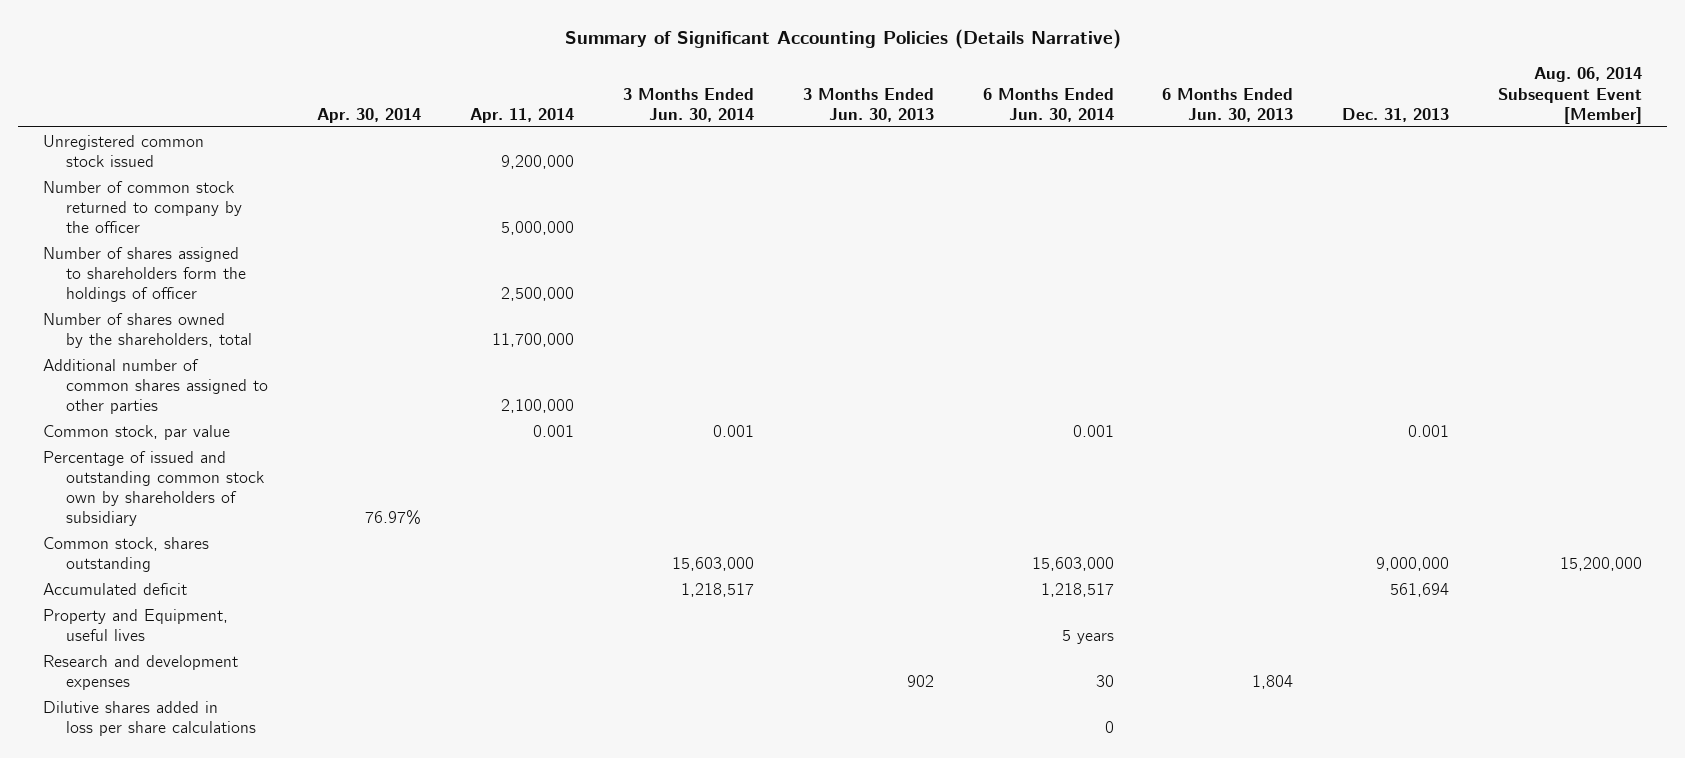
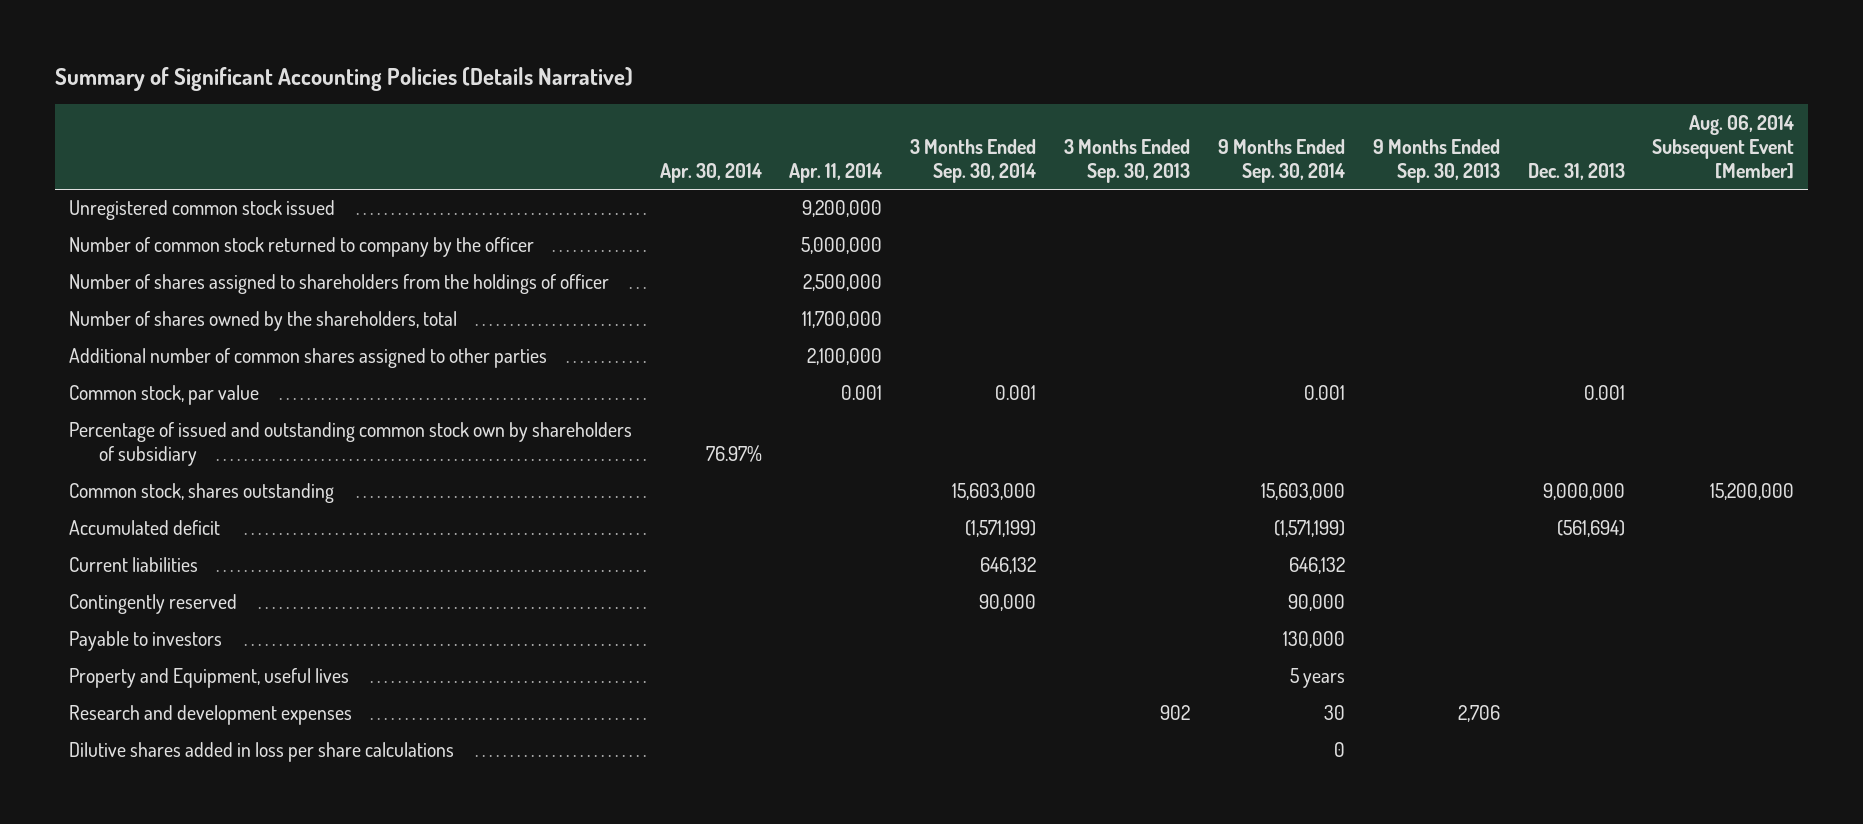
- | Apr. 30, 2014 | Apr. 11, 2014 | 3 Months Ended Jun. 30, 2014 | 3 Months Ended Jun. 30, 2013 | 6 Months Ended Jun. 30, 2014 | 6 Months Ended Jun. 30, 2013 | Dec. 31, 2013 | Aug. 06, 2014 Subsequent Event [Member]
+ | Apr. 30, 2014 | Apr. 11, 2014 | 3 Months Ended Sep. 30, 2014 | 3 Months Ended Sep. 30, 2013 | 9 Months Ended Sep. 30, 2014 | 9 Months Ended Sep. 30, 2013 | Dec. 31, 2013 | Aug. 06, 2014 Subsequent Event [Member]
- Number of shares assigned to shareholders form the holdings of officer | | 2,500,000 | | | | | |
+ Number of shares assigned to shareholders from the holdings of officer | | 2,500,000 | | | | | |
- Accumulated deficit | | | 1,218,517 | | 1,218,517 | | 561,694 |
+ Accumulated deficit | | | (1,571,199) | | (1,571,199) | | (561,694) |
+ Current liabilities | | | 646,132 | | 646,132 | | |
+ Contingently reserved | | | 90,000 | | 90,000 | | |
+ Payable to investors | | | | | 130,000 | | |

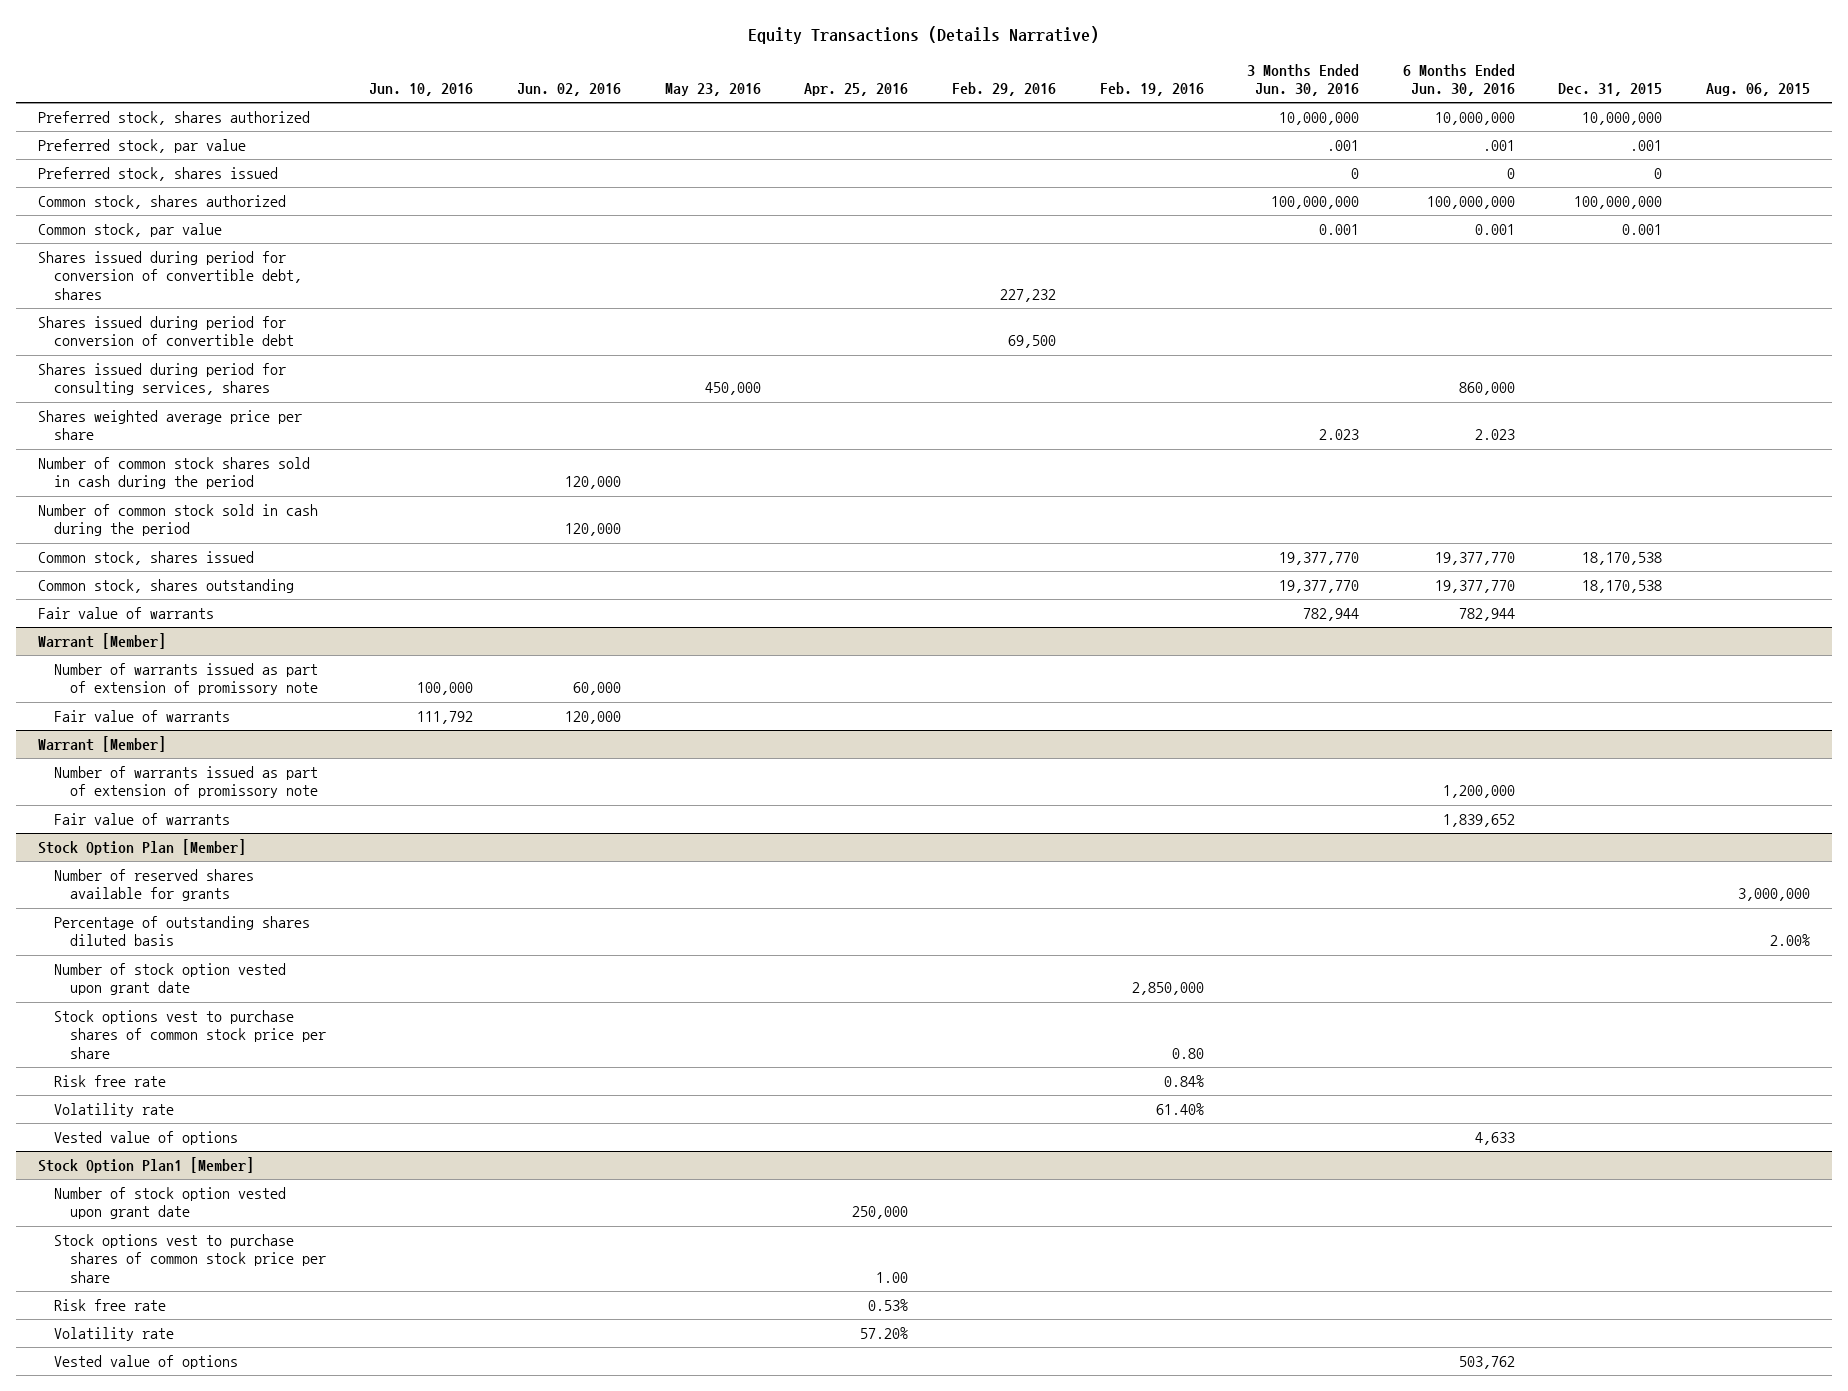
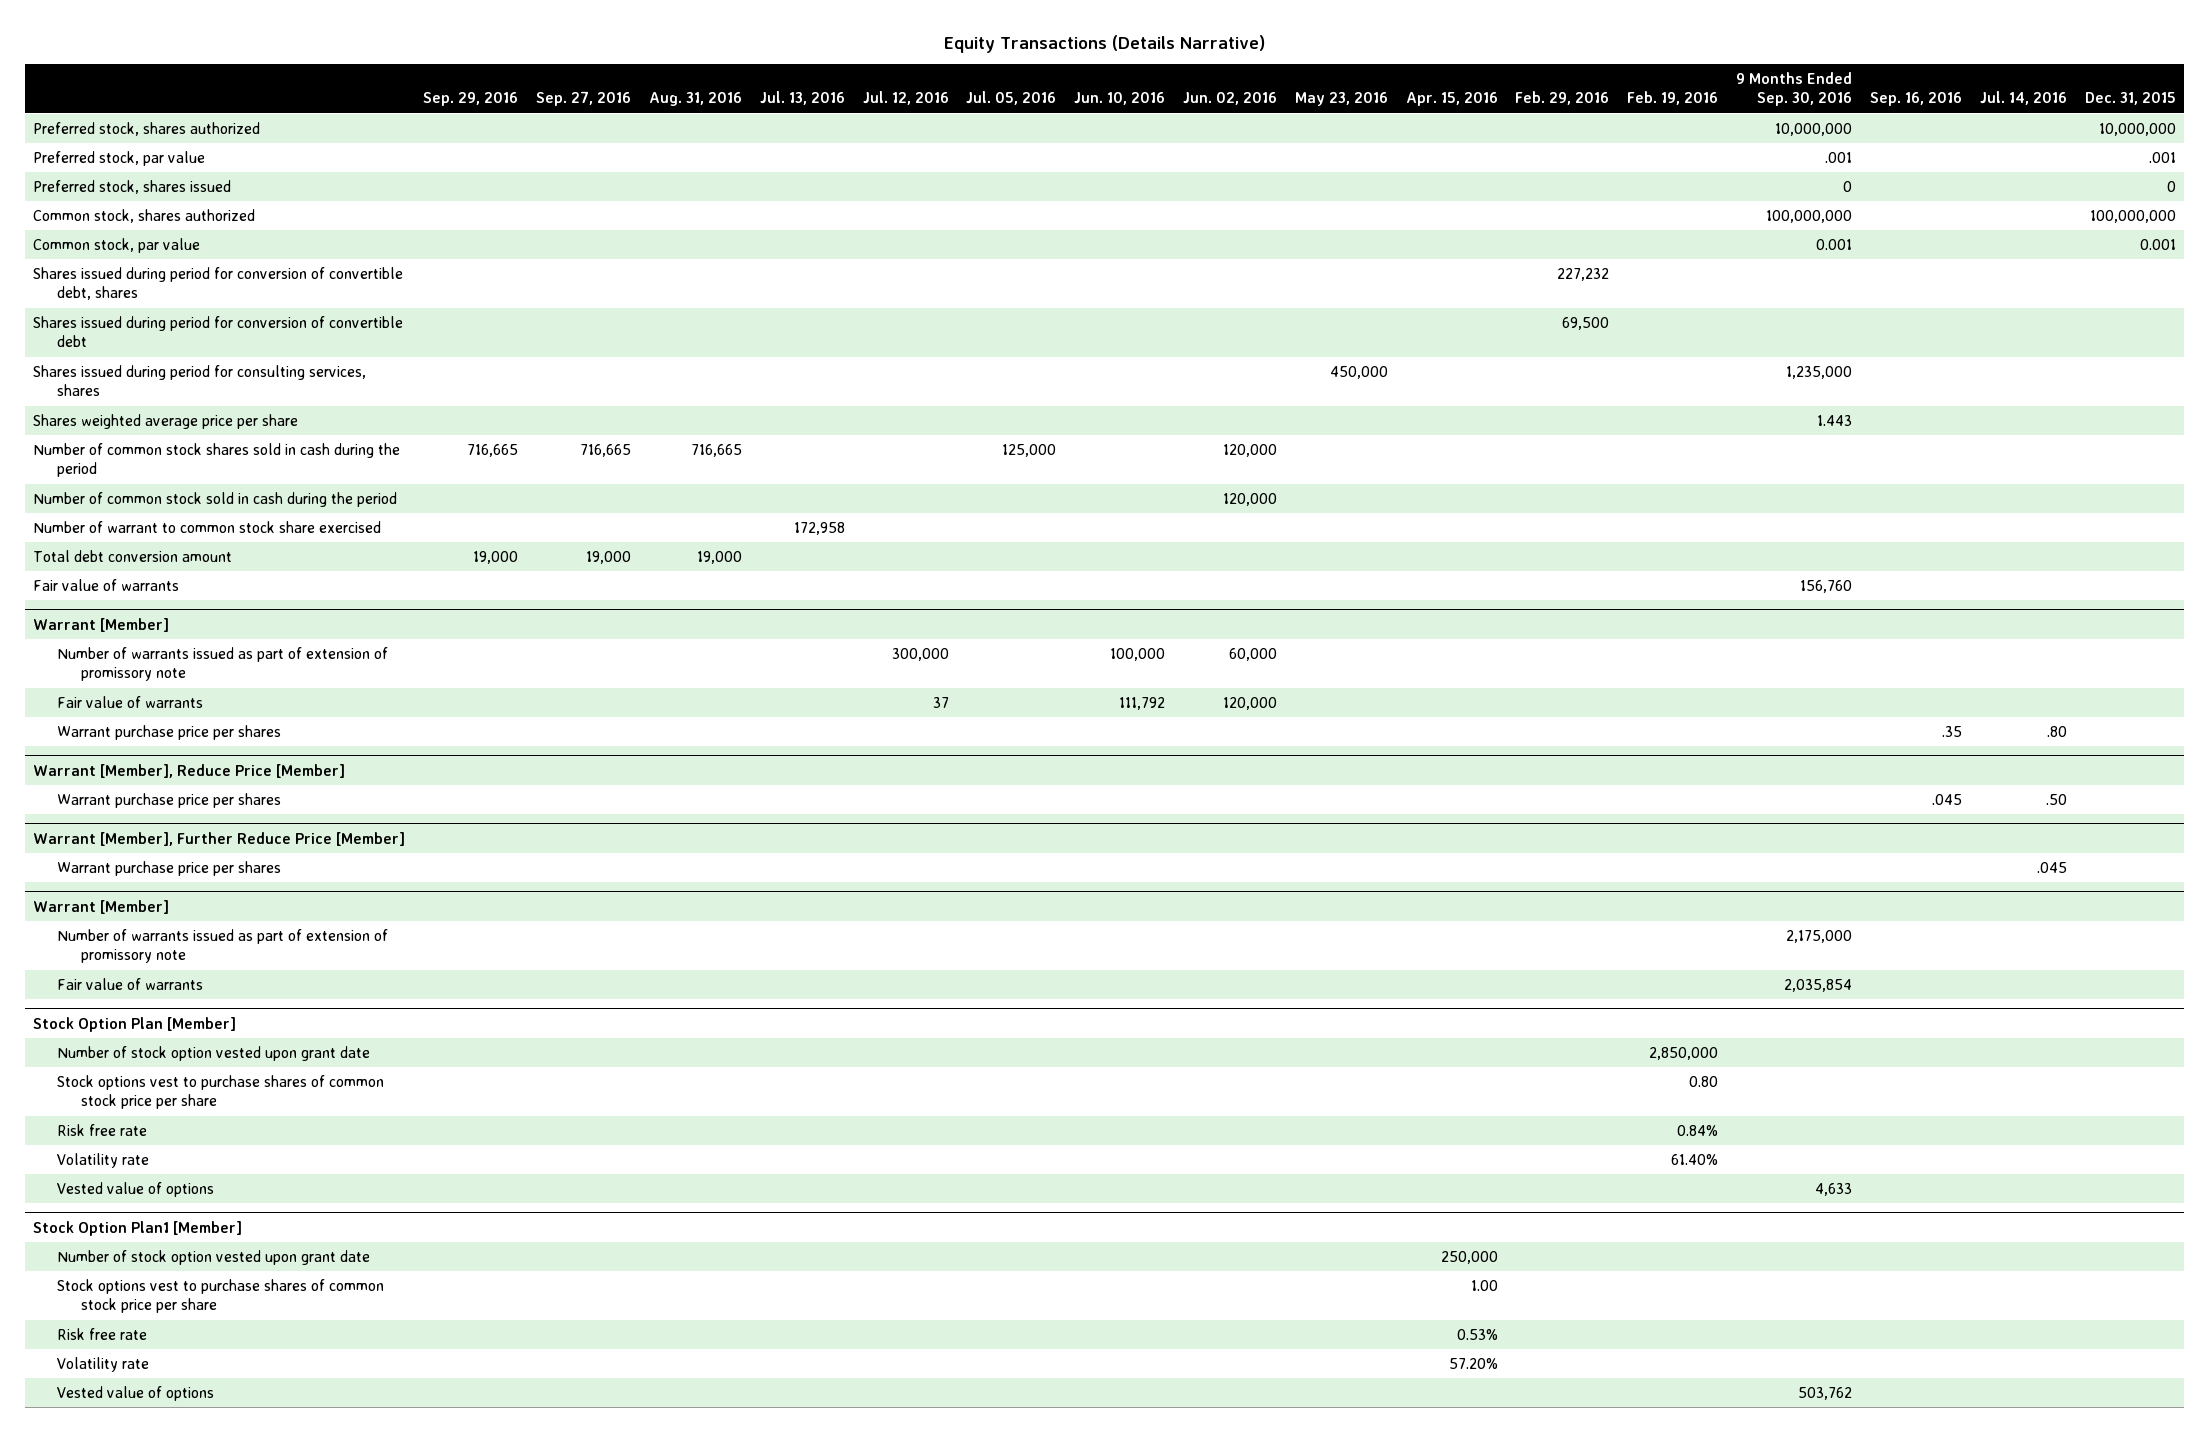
- | Jun. 10, 2016 | Jun. 02, 2016 | May 23, 2016 | Apr. 25, 2016 | Feb. 29, 2016 | Feb. 19, 2016 | 3 Months Ended Jun. 30, 2016 | 6 Months Ended Jun. 30, 2016 | Dec. 31, 2015 | Aug. 06, 2015
+ | Sep. 29, 2016 | Sep. 27, 2016 | Aug. 31, 2016 | Jul. 13, 2016 | Jul. 12, 2016 | Jul. 05, 2016 | Jun. 10, 2016 | Jun. 02, 2016 | May 23, 2016 | Apr. 15, 2016 | Feb. 29, 2016 | Feb. 19, 2016 | 9 Months Ended Sep. 30, 2016 | Sep. 16, 2016 | Jul. 14, 2016 | Dec. 31, 2015
- Common stock, shares issued | | | | | | | 19,377,770 | 19,377,770 | 18,170,538 |
- Common stock, shares outstanding | | | | | | | 19,377,770 | 19,377,770 | 18,170,538 |
+ Number of warrant to common stock share exercised | | | | 172,958 | | | | | | | | | | | |
+ Total debt conversion amount | 19,000 | 19,000 | 19,000 | | | | | | | | | | | | |
@ Warrant [Member]
+ Warrant purchase price per shares | | | | | | | | | | | | | | .35 | .80 |
+ Warrant [Member], Reduce Price [Member]
+ Warrant purchase price per shares | | | | | | | | | | | | | | .045 | .50 |
+ Warrant [Member], Further Reduce Price [Member]
+ Warrant purchase price per shares | | | | | | | | | | | | | | | .045 |
@ Stock Option Plan [Member]
- Number of reserved shares available for grants | | | | | | | | | | 3,000,000
- Percentage of outstanding shares diluted basis | | | | | | | | | | 2.00%

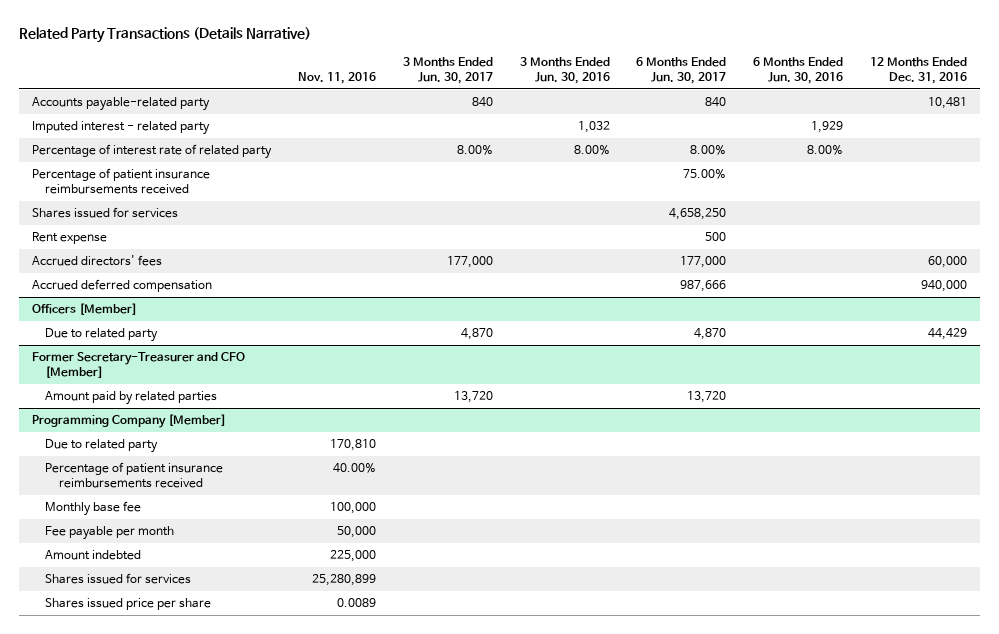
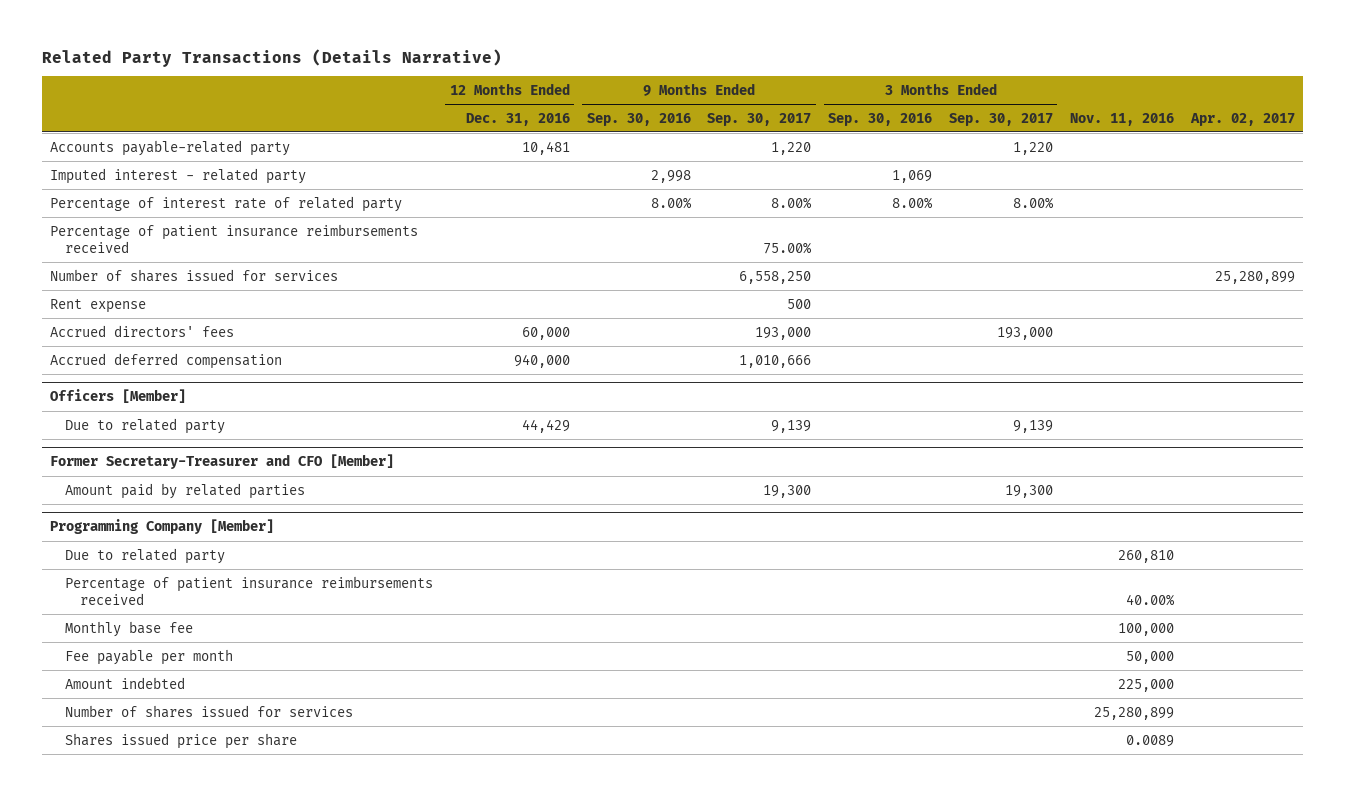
- | Nov. 11, 2016 | 3 Months Ended Jun. 30, 2017 | 3 Months Ended Jun. 30, 2016 | 6 Months Ended Jun. 30, 2017 | 6 Months Ended Jun. 30, 2016 | 12 Months Ended Dec. 31, 2016
+ | 12 Months Ended Dec. 31, 2016 | 9 Months Ended Sep. 30, 2016 | 9 Months Ended Sep. 30, 2017 | 3 Months Ended Sep. 30, 2016 | 3 Months Ended Sep. 30, 2017 | Nov. 11, 2016 | Apr. 02, 2017
- Shares issued for services | | | | 4,658,250 | |
+ Number of shares issued for services | | | 6,558,250 | | | | 25,280,899
@ Programming Company [Member]
- Due to related party | 170,810 | | | | |
+ Due to related party | | | | | | 260,810 |
- Shares issued for services | 25,280,899 | | | | |
+ Number of shares issued for services | | | | | | 25,280,899 |

